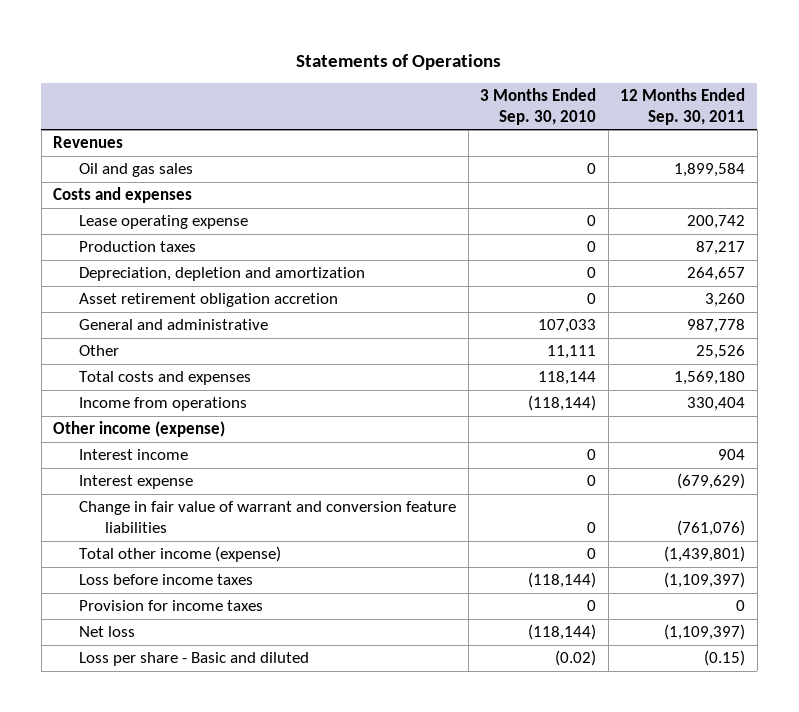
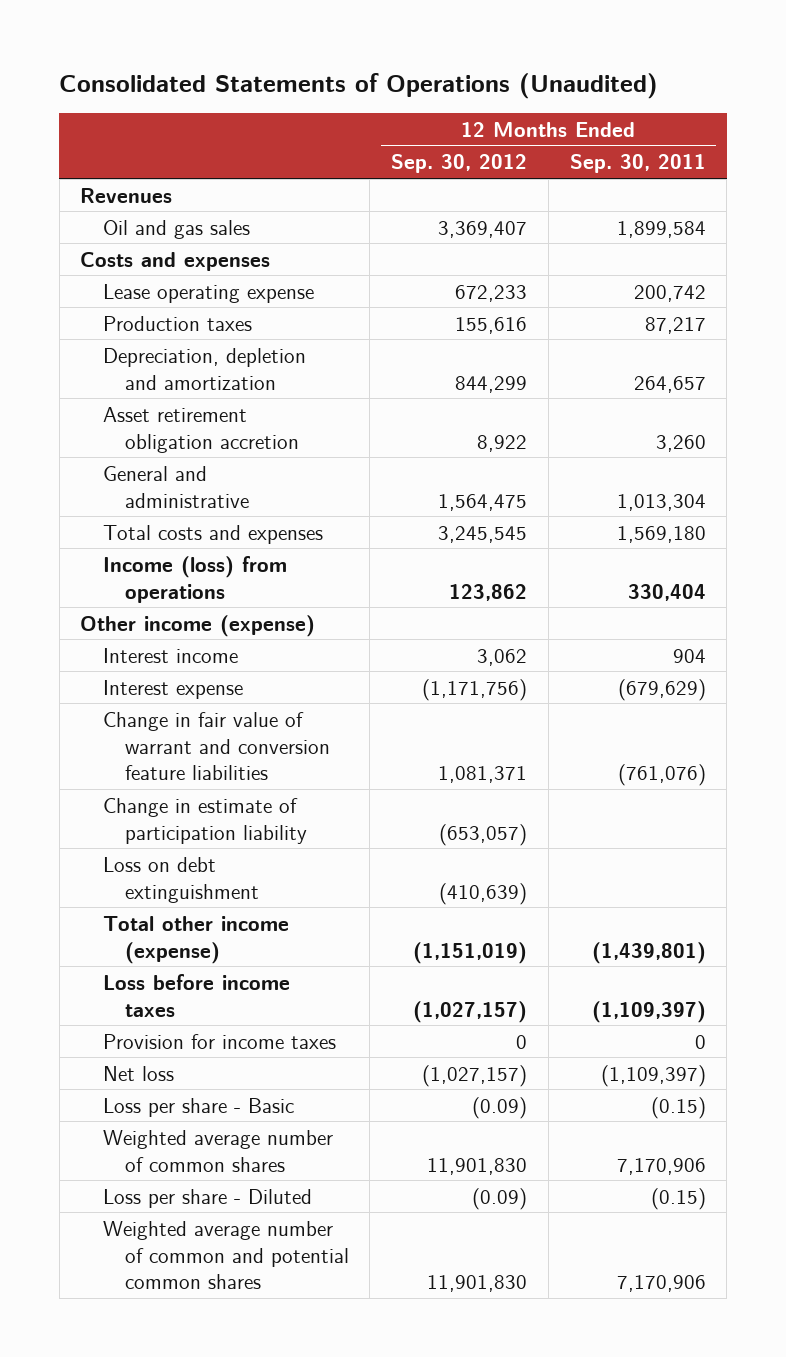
- Statements of Operations
+ Consolidated Statements of Operations (Unaudited)
- | 3 Months Ended Sep. 30, 2010 | 12 Months Ended Sep. 30, 2011
+ | 12 Months Ended Sep. 30, 2012 | 12 Months Ended Sep. 30, 2011
- General and administrative | 107,033 | 987,778
- Other | 11,111 | 25,526
+ General and administrative | 1,564,475 | 1,013,304
- Income from operations | (118,144) | 330,404
+ Income (loss) from operations | 123,862 | 330,404
+ Change in estimate of participation liability | (653,057) |
+ Loss on debt extinguishment | (410,639) |
- Loss per share - Basic and diluted | (0.02) | (0.15)
+ Loss per share - Basic | (0.09) | (0.15)
+ Weighted average number of common shares | 11,901,830 | 7,170,906
+ Loss per share - Diluted | (0.09) | (0.15)
+ Weighted average number of common and potential common shares | 11,901,830 | 7,170,906

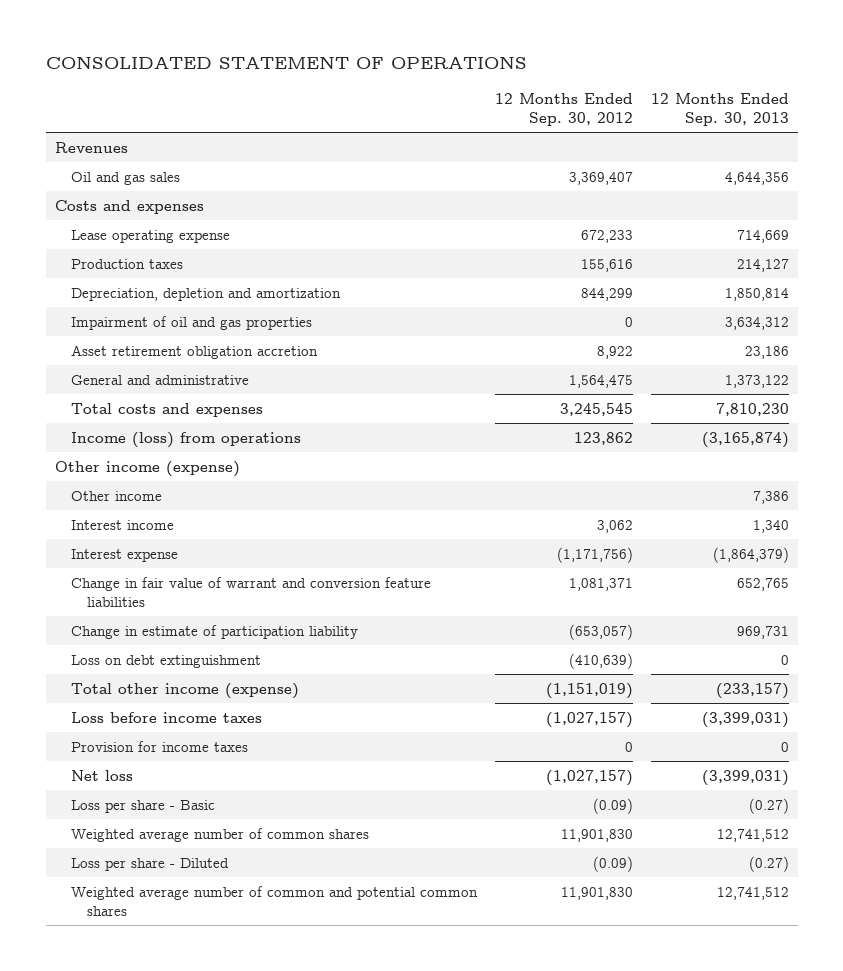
- Consolidated Statements of Operations (Unaudited)
+ CONSOLIDATED STATEMENT OF OPERATIONS
- | 12 Months Ended Sep. 30, 2012 | 12 Months Ended Sep. 30, 2011
+ | 12 Months Ended Sep. 30, 2012 | 12 Months Ended Sep. 30, 2013
+ Impairment of oil and gas properties | 0 | 3,634,312
+ Other income | | 7,386

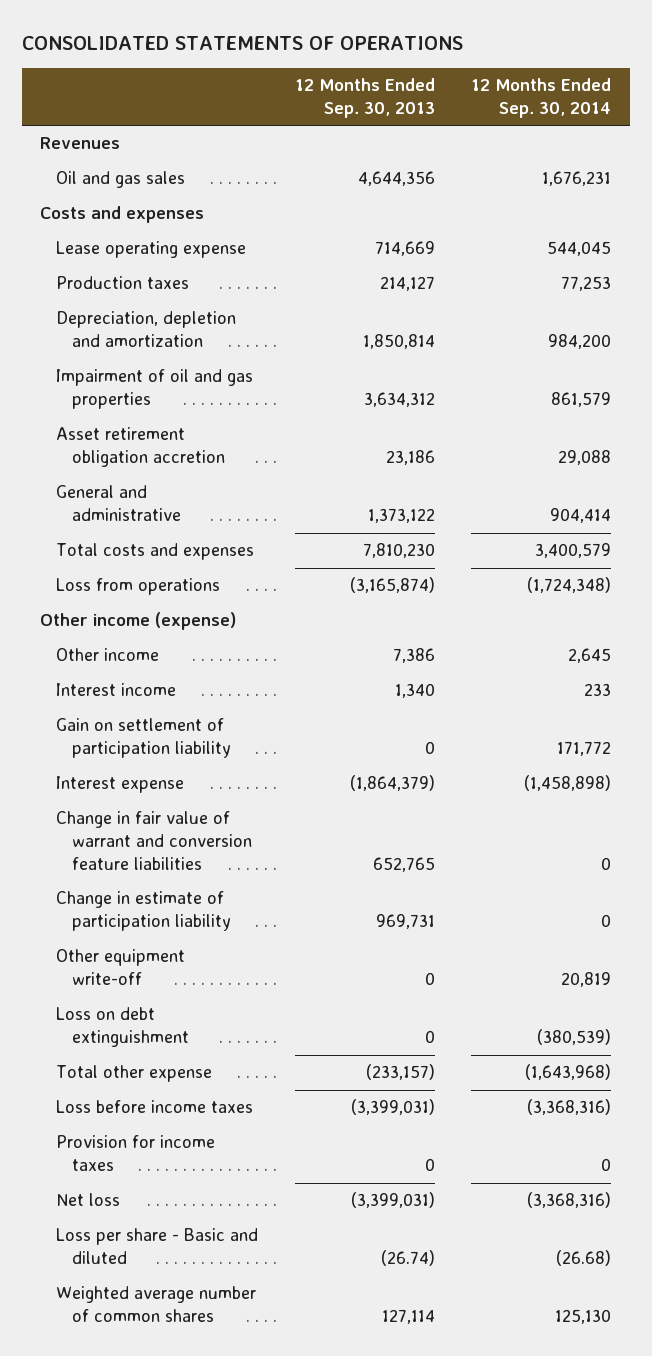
- CONSOLIDATED STATEMENT OF OPERATIONS
+ CONSOLIDATED STATEMENTS OF OPERATIONS
- | 12 Months Ended Sep. 30, 2012 | 12 Months Ended Sep. 30, 2013
+ | 12 Months Ended Sep. 30, 2013 | 12 Months Ended Sep. 30, 2014
- Income (loss) from operations | 123,862 | (3,165,874)
+ Loss from operations | (3,165,874) | (1,724,348)
+ Gain on settlement of participation liability | 0 | 171,772
+ Other equipment write-off | 0 | 20,819
- Total other income (expense) | (1,151,019) | (233,157)
+ Total other expense | (233,157) | (1,643,968)
- Loss per share - Basic | (0.09) | (0.27)
- Weighted average number of common shares | 11,901,830 | 12,741,512
- Loss per share - Diluted | (0.09) | (0.27)
- Weighted average number of common and potential common shares | 11,901,830 | 12,741,512
+ Loss per share - Basic and diluted | (26.74) | (26.68)
+ Weighted average number of common shares | 127,114 | 125,130

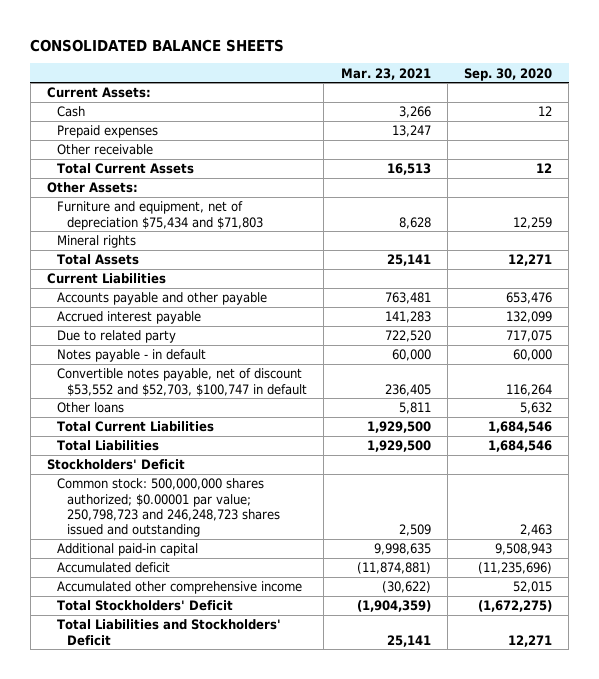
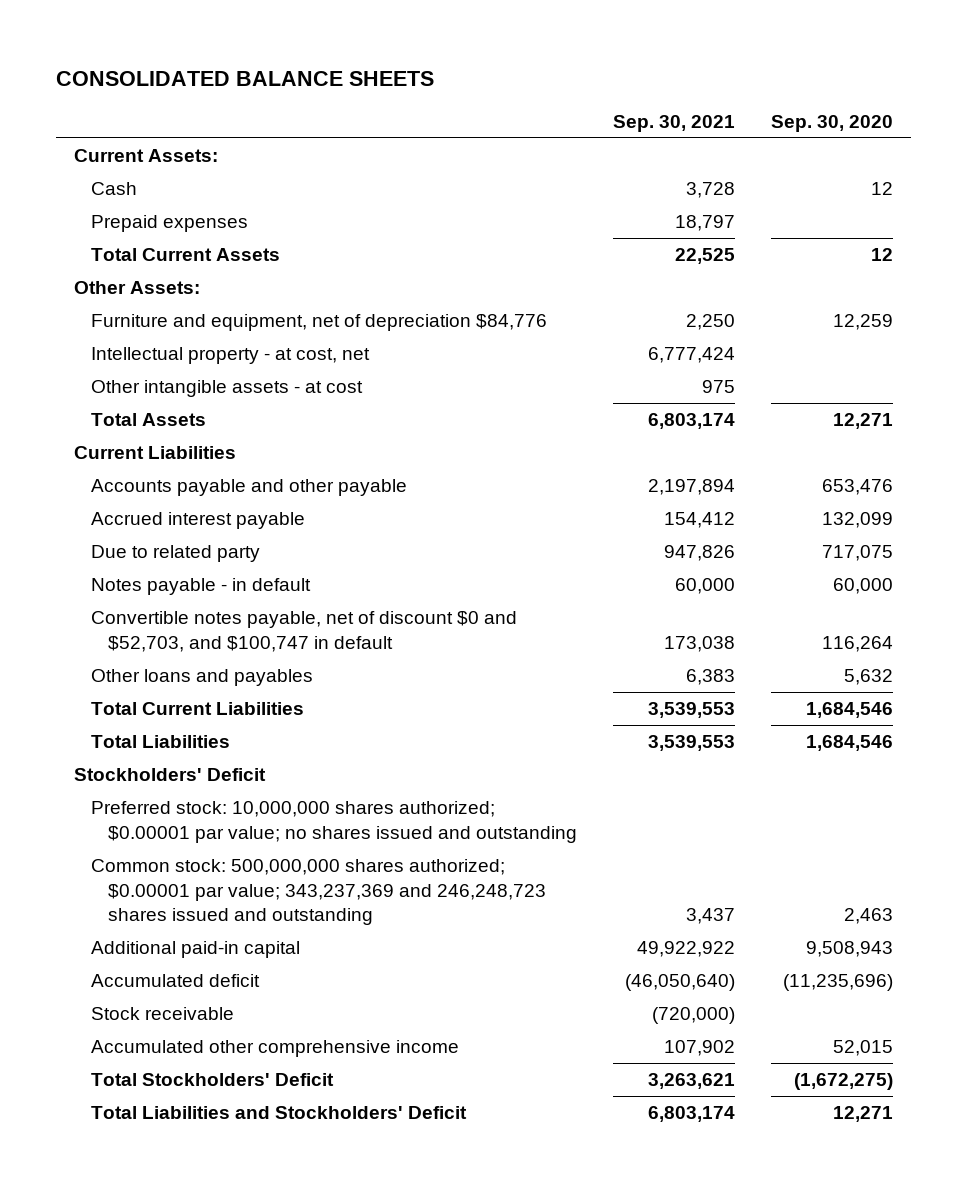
- | Mar. 23, 2021 | Sep. 30, 2020
+ | Sep. 30, 2021 | Sep. 30, 2020
- Other receivable
- Furniture and equipment, net of depreciation $75,434 and $71,803 | 8,628 | 12,259
- Mineral rights
+ Furniture and equipment, net of depreciation $84,776 | 2,250 | 12,259
+ Intellectual property - at cost, net | 6,777,424 |
+ Other intangible assets - at cost | 975 |
- Convertible notes payable, net of discount $53,552 and $52,703, $100,747 in default | 236,405 | 116,264
- Other loans | 5,811 | 5,632
+ Convertible notes payable, net of discount $0 and $52,703, and $100,747 in default | 173,038 | 116,264
+ Other loans and payables | 6,383 | 5,632
- Common stock: 500,000,000 shares authorized; $0.00001 par value; 250,798,723 and 246,248,723 shares issued and outstanding | 2,509 | 2,463
+ Preferred stock: 10,000,000 shares authorized; $0.00001 par value; no shares issued and outstanding
+ Common stock: 500,000,000 shares authorized; $0.00001 par value; 343,237,369 and 246,248,723 shares issued and outstanding | 3,437 | 2,463
+ Stock receivable | (720,000) |

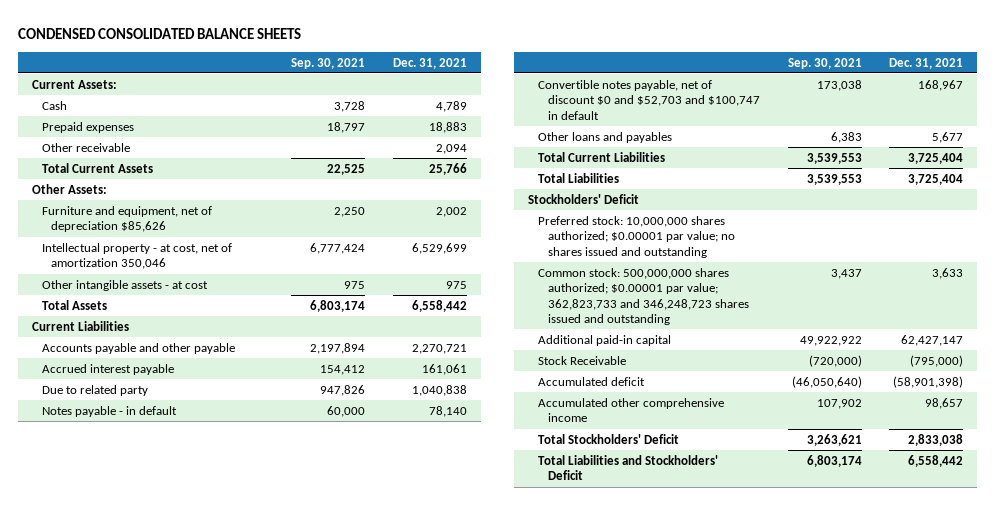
- CONSOLIDATED BALANCE SHEETS
+ CONDENSED CONSOLIDATED BALANCE SHEETS
- | Sep. 30, 2021 | Sep. 30, 2020
+ | Sep. 30, 2021 | Dec. 31, 2021
+ Other receivable | | 2,094
- Furniture and equipment, net of depreciation $84,776 | 2,250 | 12,259
- Intellectual property - at cost, net | 6,777,424 |
+ Furniture and equipment, net of depreciation $85,626 | 2,250 | 2,002
+ Intellectual property - at cost, net of amortization 350,046 | 6,777,424 | 6,529,699
- Convertible notes payable, net of discount $0 and $52,703, and $100,747 in default | 173,038 | 116,264
+ Convertible notes payable, net of discount $0 and $52,703 and $100,747 in default | 173,038 | 168,967
- Common stock: 500,000,000 shares authorized; $0.00001 par value; 343,237,369 and 246,248,723 shares issued and outstanding | 3,437 | 2,463
+ Common stock: 500,000,000 shares authorized; $0.00001 par value; 362,823,733 and 346,248,723 shares issued and outstanding | 3,437 | 3,633
+ Stock Receivable | (720,000) | (795,000)
- Stock receivable | (720,000) |

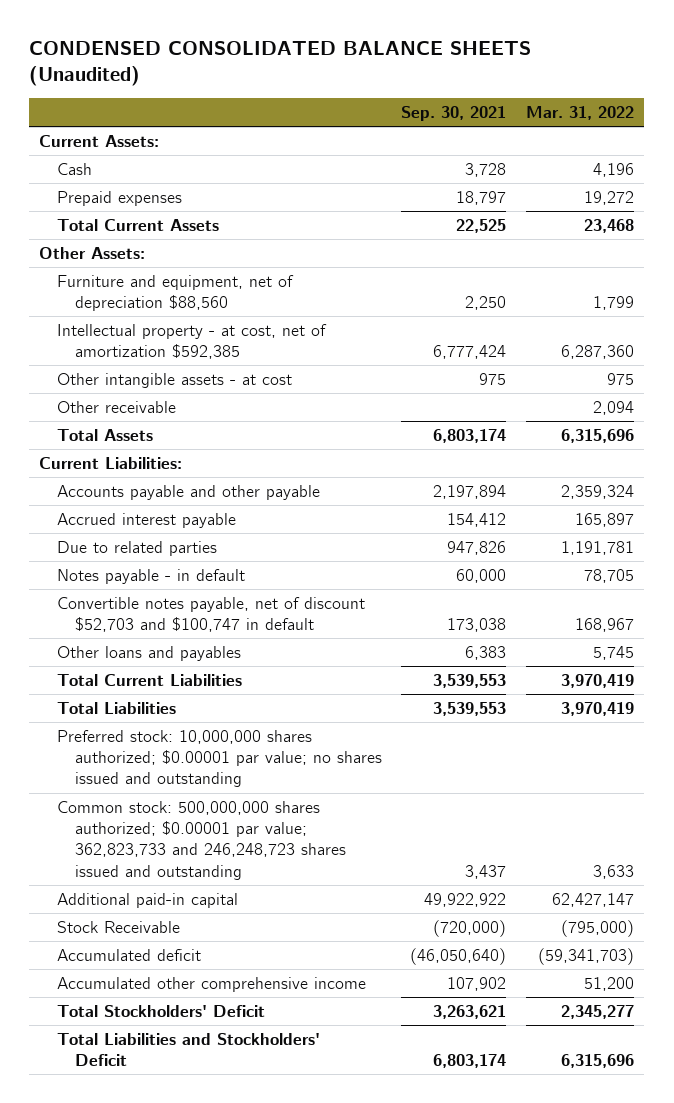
- CONDENSED CONSOLIDATED BALANCE SHEETS
+ CONDENSED CONSOLIDATED BALANCE SHEETS (Unaudited)
- | Sep. 30, 2021 | Dec. 31, 2021
+ | Sep. 30, 2021 | Mar. 31, 2022
- Furniture and equipment, net of depreciation $85,626 | 2,250 | 2,002
- Intellectual property - at cost, net of amortization 350,046 | 6,777,424 | 6,529,699
+ Furniture and equipment, net of depreciation $88,560 | 2,250 | 1,799
+ Intellectual property - at cost, net of amortization $592,385 | 6,777,424 | 6,287,360
moved down: Other receivable | | 2,094
- Current Liabilities
+ Current Liabilities:
- Due to related party | 947,826 | 1,040,838
+ Due to related parties | 947,826 | 1,191,781
- Convertible notes payable, net of discount $0 and $52,703 and $100,747 in default | 173,038 | 168,967
+ Convertible notes payable, net of discount $52,703 and $100,747 in default | 173,038 | 168,967
- Stockholders' Deficit
- Common stock: 500,000,000 shares authorized; $0.00001 par value; 362,823,733 and 346,248,723 shares issued and outstanding | 3,437 | 3,633
+ Common stock: 500,000,000 shares authorized; $0.00001 par value; 362,823,733 and 246,248,723 shares issued and outstanding | 3,437 | 3,633

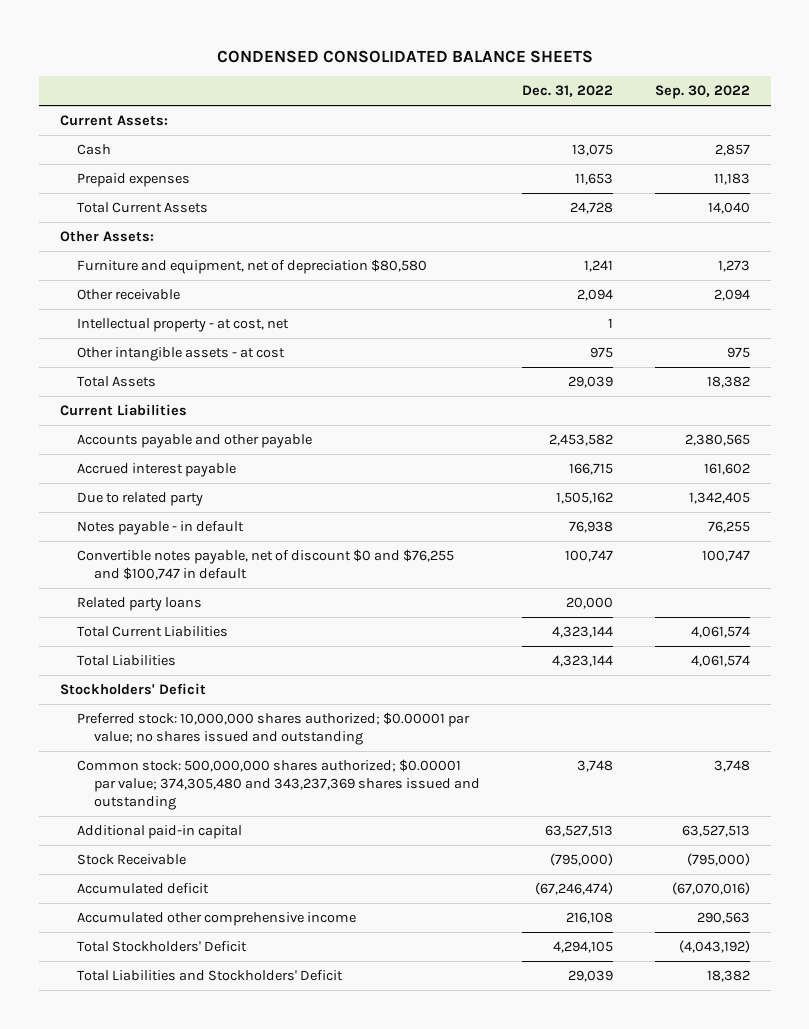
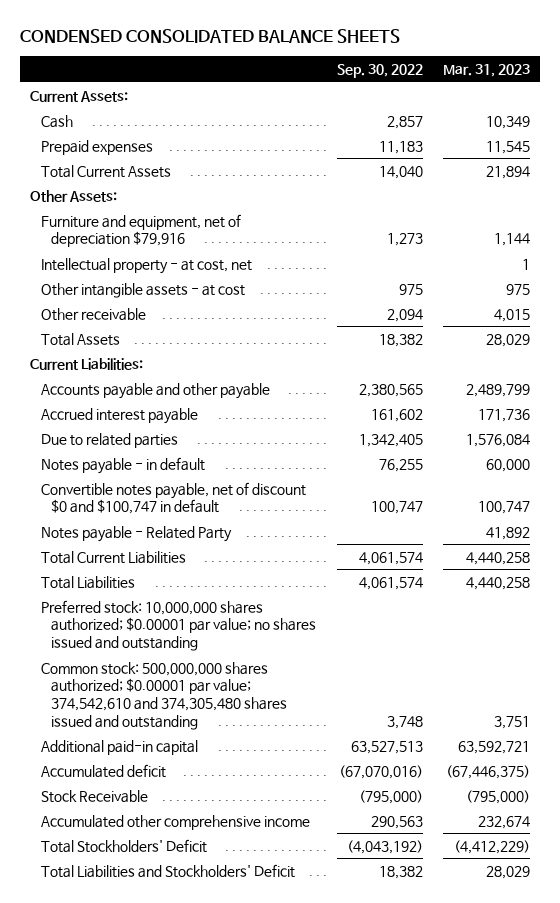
- | Dec. 31, 2022 | Sep. 30, 2022
+ | Sep. 30, 2022 | Mar. 31, 2023
- Furniture and equipment, net of depreciation $80,580 | 1,241 | 1,273
+ Furniture and equipment, net of depreciation $79,916 | 1,273 | 1,144
moved down: Other receivable | 2,094 | 4,015
- Current Liabilities
+ Current Liabilities:
- Due to related party | 1,505,162 | 1,342,405
+ Due to related parties | 1,342,405 | 1,576,084
- Convertible notes payable, net of discount $0 and $76,255 and $100,747 in default | 100,747 | 100,747
- Related party loans | 20,000 |
+ Convertible notes payable, net of discount $0 and $100,747 in default | 100,747 | 100,747
+ Notes payable - Related Party | | 41,892
- Stockholders' Deficit
- Common stock: 500,000,000 shares authorized; $0.00001 par value; 374,305,480 and 343,237,369 shares issued and outstanding | 3,748 | 3,748
+ Common stock: 500,000,000 shares authorized; $0.00001 par value; 374,542,610 and 374,305,480 shares issued and outstanding | 3,748 | 3,751
moved down: Stock Receivable | (795,000) | (795,000)

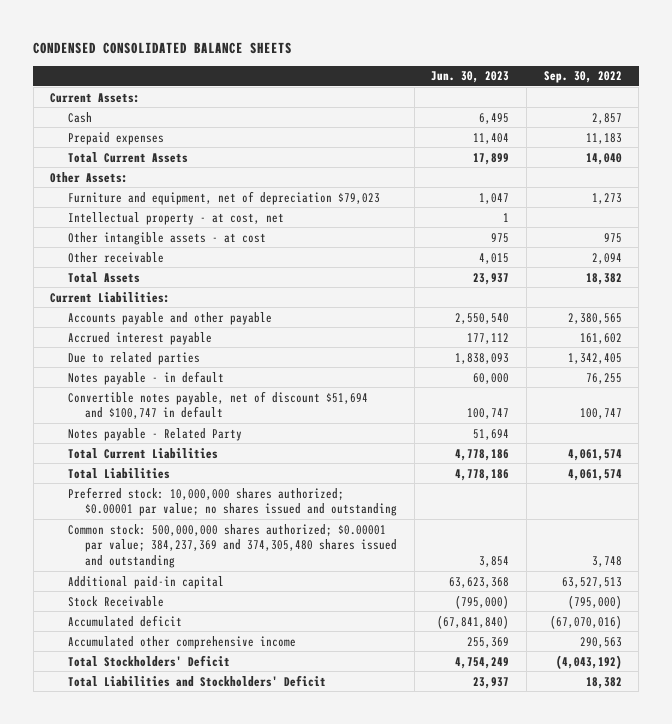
- | Sep. 30, 2022 | Mar. 31, 2023
+ | Jun. 30, 2023 | Sep. 30, 2022
- Furniture and equipment, net of depreciation $79,916 | 1,273 | 1,144
+ Furniture and equipment, net of depreciation $79,023 | 1,047 | 1,273
- Convertible notes payable, net of discount $0 and $100,747 in default | 100,747 | 100,747
+ Convertible notes payable, net of discount $51,694 and $100,747 in default | 100,747 | 100,747
- Common stock: 500,000,000 shares authorized; $0.00001 par value; 374,542,610 and 374,305,480 shares issued and outstanding | 3,748 | 3,751
+ Common stock: 500,000,000 shares authorized; $0.00001 par value; 384,237,369 and 374,305,480 shares issued and outstanding | 3,854 | 3,748
moved down: Accumulated deficit | (67,841,840) | (67,070,016)

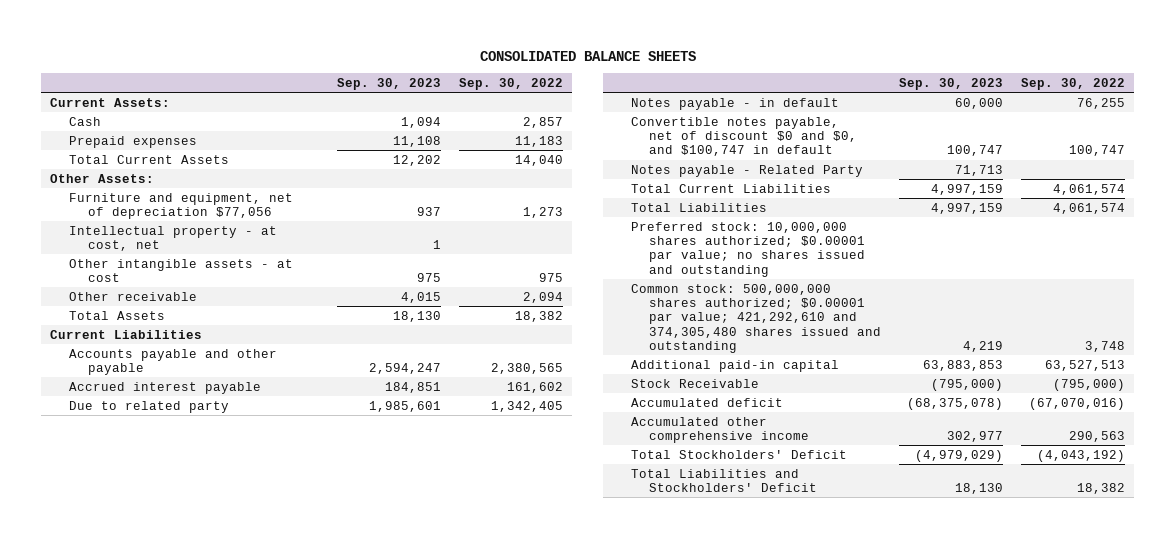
- CONDENSED CONSOLIDATED BALANCE SHEETS
+ CONSOLIDATED BALANCE SHEETS
- | Jun. 30, 2023 | Sep. 30, 2022
+ | Sep. 30, 2023 | Sep. 30, 2022
- Furniture and equipment, net of depreciation $79,023 | 1,047 | 1,273
+ Furniture and equipment, net of depreciation $77,056 | 937 | 1,273
- Current Liabilities:
+ Current Liabilities
- Due to related parties | 1,838,093 | 1,342,405
+ Due to related party | 1,985,601 | 1,342,405
- Convertible notes payable, net of discount $51,694 and $100,747 in default | 100,747 | 100,747
+ Convertible notes payable, net of discount $0 and $0, and $100,747 in default | 100,747 | 100,747
- Common stock: 500,000,000 shares authorized; $0.00001 par value; 384,237,369 and 374,305,480 shares issued and outstanding | 3,854 | 3,748
+ Common stock: 500,000,000 shares authorized; $0.00001 par value; 421,292,610 and 374,305,480 shares issued and outstanding | 4,219 | 3,748

